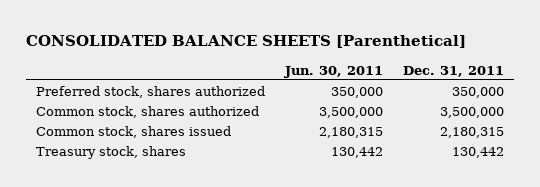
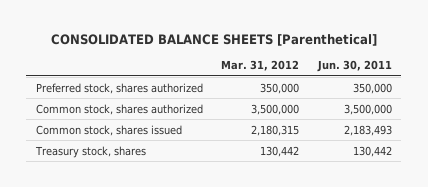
- | Jun. 30, 2011 | Dec. 31, 2011
+ | Mar. 31, 2012 | Jun. 30, 2011
- Common stock, shares issued | 2,180,315 | 2,180,315
+ Common stock, shares issued | 2,180,315 | 2,183,493

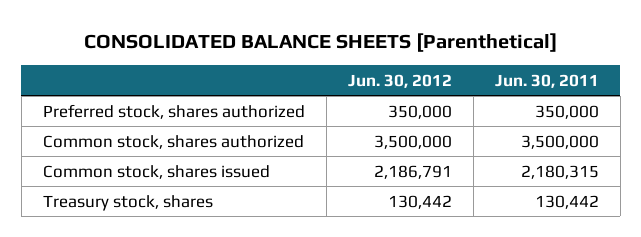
- | Mar. 31, 2012 | Jun. 30, 2011
+ | Jun. 30, 2012 | Jun. 30, 2011
- Common stock, shares issued | 2,180,315 | 2,183,493
+ Common stock, shares issued | 2,186,791 | 2,180,315

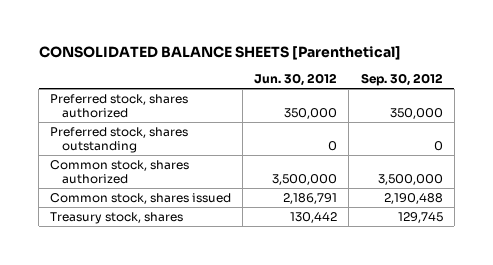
- | Jun. 30, 2012 | Jun. 30, 2011
+ | Jun. 30, 2012 | Sep. 30, 2012
+ Preferred stock, shares outstanding | 0 | 0

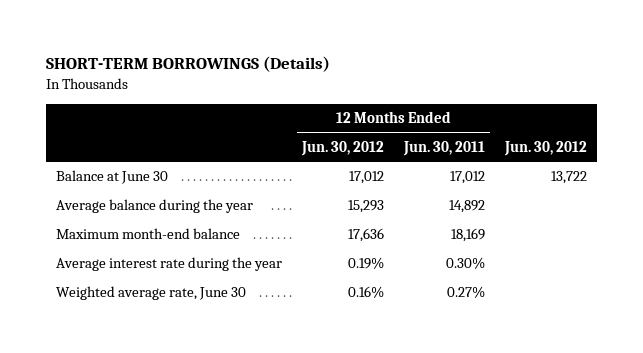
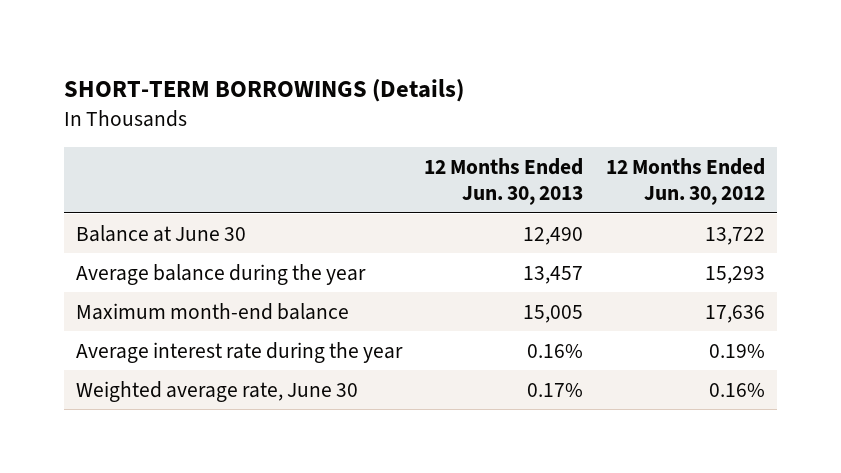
- | 12 Months Ended Jun. 30, 2012 | 12 Months Ended Jun. 30, 2011 | Jun. 30, 2012
+ | 12 Months Ended Jun. 30, 2013 | 12 Months Ended Jun. 30, 2012
- Balance at June 30 | 17,012 | 17,012 | 13,722
+ Balance at June 30 | 12,490 | 13,722

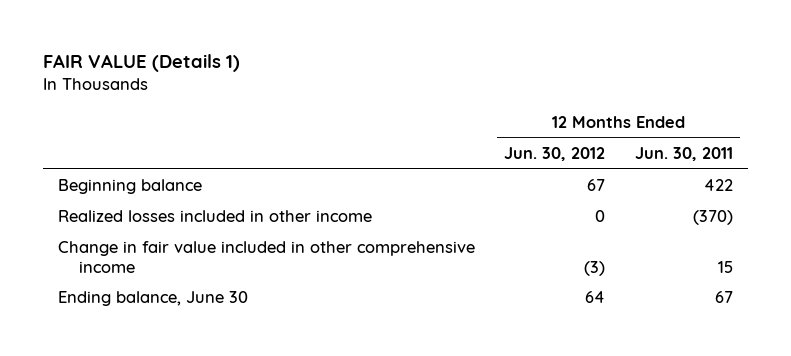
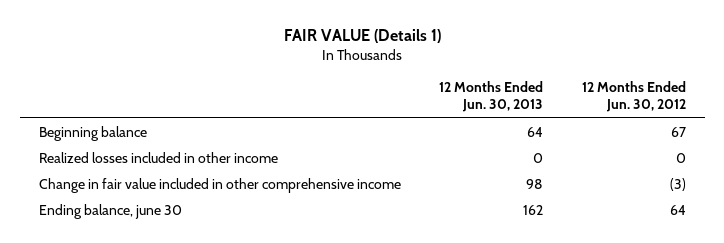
- | 12 Months Ended Jun. 30, 2012 | 12 Months Ended Jun. 30, 2011
+ | 12 Months Ended Jun. 30, 2013 | 12 Months Ended Jun. 30, 2012
- Ending balance, June 30 | 64 | 67
+ Ending balance, june 30 | 162 | 64

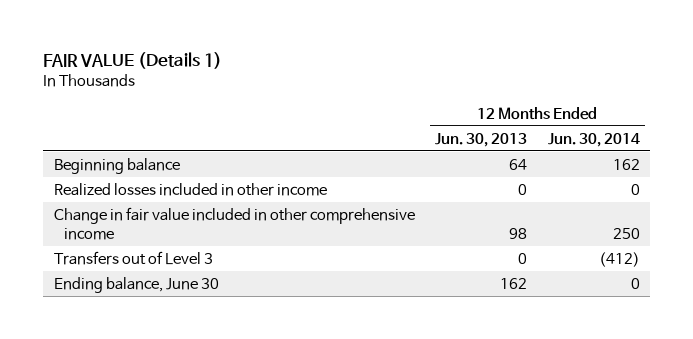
- | 12 Months Ended Jun. 30, 2013 | 12 Months Ended Jun. 30, 2012
+ | 12 Months Ended Jun. 30, 2013 | 12 Months Ended Jun. 30, 2014
- Ending balance, june 30 | 162 | 64
+ Transfers out of Level 3 | 0 | (412)
+ Ending balance, June 30 | 162 | 0

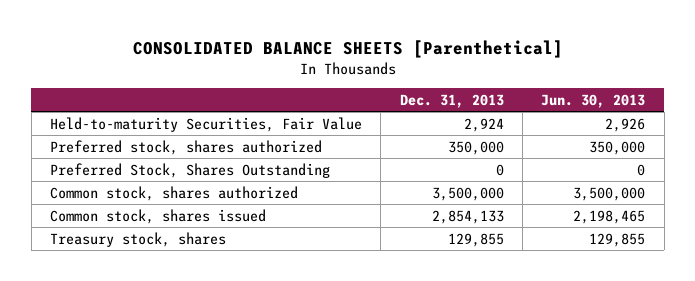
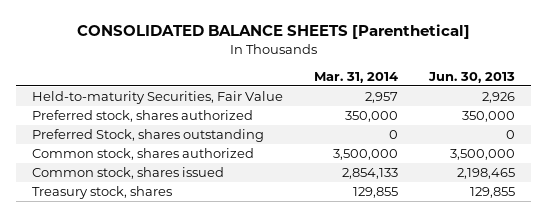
- | Dec. 31, 2013 | Jun. 30, 2013
+ | Mar. 31, 2014 | Jun. 30, 2013
- Preferred Stock, Shares Outstanding | 0 | 0
+ Preferred Stock, shares outstanding | 0 | 0

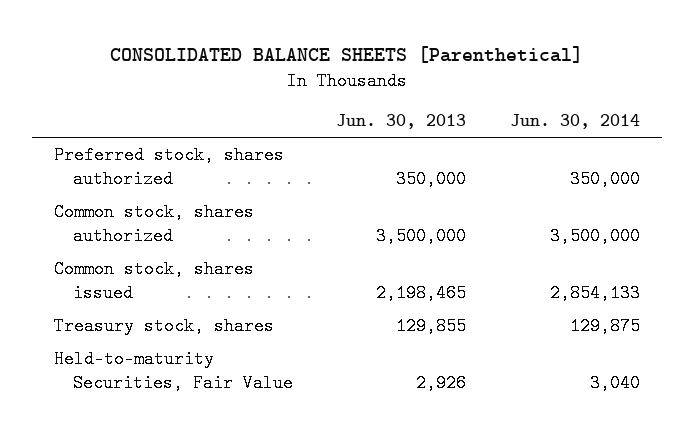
- | Mar. 31, 2014 | Jun. 30, 2013
+ | Jun. 30, 2013 | Jun. 30, 2014
- Preferred Stock, shares outstanding | 0 | 0
moved down: Held-to-maturity Securities, Fair Value | 2,926 | 3,040

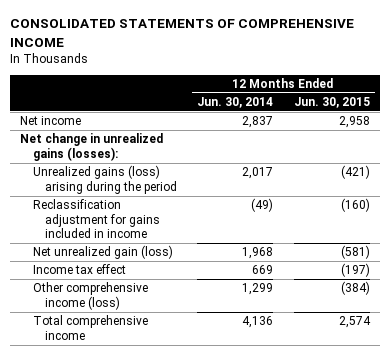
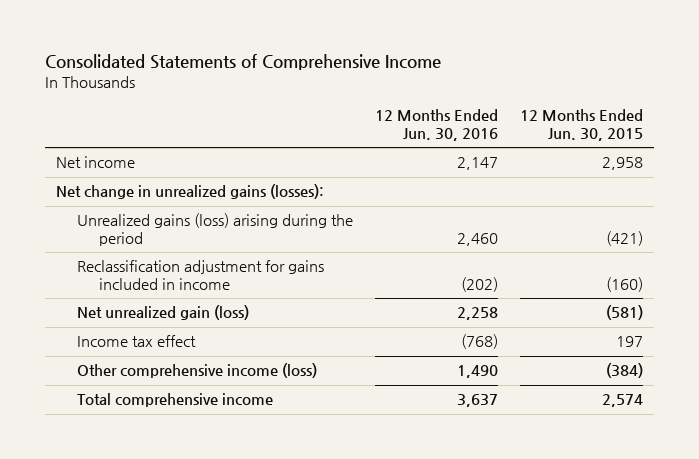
- CONSOLIDATED STATEMENTS OF COMPREHENSIVE INCOME
+ Consolidated Statements of Comprehensive Income
- | 12 Months Ended Jun. 30, 2014 | 12 Months Ended Jun. 30, 2015
+ | 12 Months Ended Jun. 30, 2016 | 12 Months Ended Jun. 30, 2015
- Income tax effect | 669 | (197)
+ Income tax effect | (768) | 197

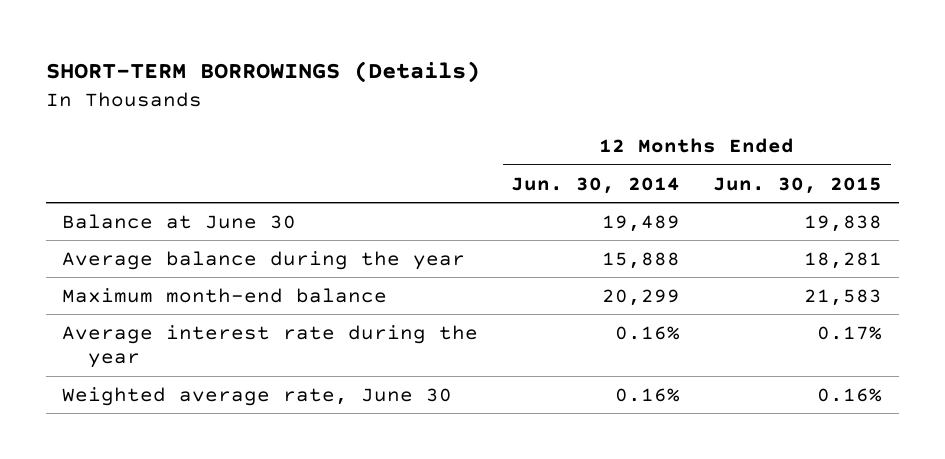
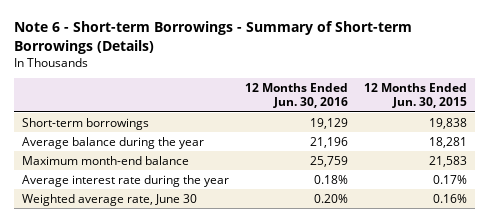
- SHORT-TERM BORROWINGS (Details)
+ Note 6 - Short-term Borrowings - Summary of Short-term Borrowings (Details)
- | 12 Months Ended Jun. 30, 2014 | 12 Months Ended Jun. 30, 2015
+ | 12 Months Ended Jun. 30, 2016 | 12 Months Ended Jun. 30, 2015
- Balance at June 30 | 19,489 | 19,838
+ Short-term borrowings | 19,129 | 19,838

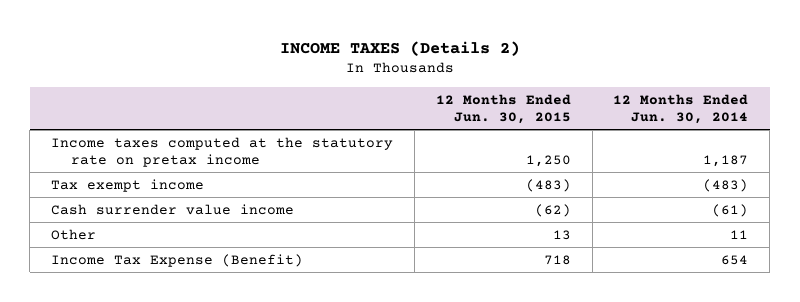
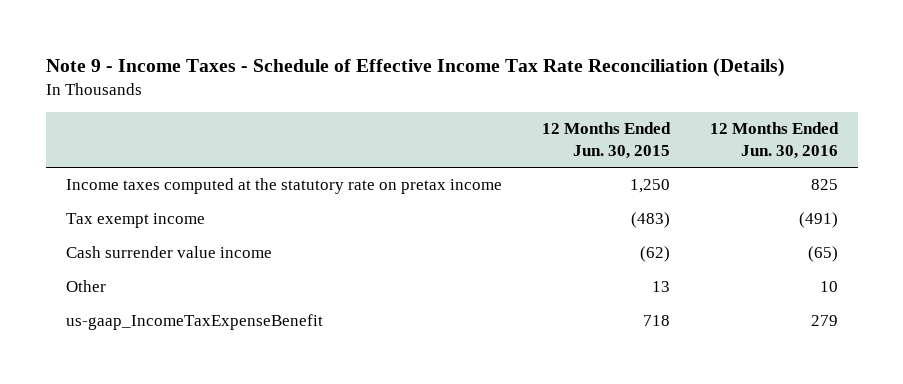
- INCOME TAXES (Details 2)
+ Note 9 - Income Taxes - Schedule of Effective Income Tax Rate Reconciliation (Details)
- | 12 Months Ended Jun. 30, 2015 | 12 Months Ended Jun. 30, 2014
+ | 12 Months Ended Jun. 30, 2015 | 12 Months Ended Jun. 30, 2016
- Income Tax Expense (Benefit) | 718 | 654
+ us-gaap_IncomeTaxExpenseBenefit | 718 | 279

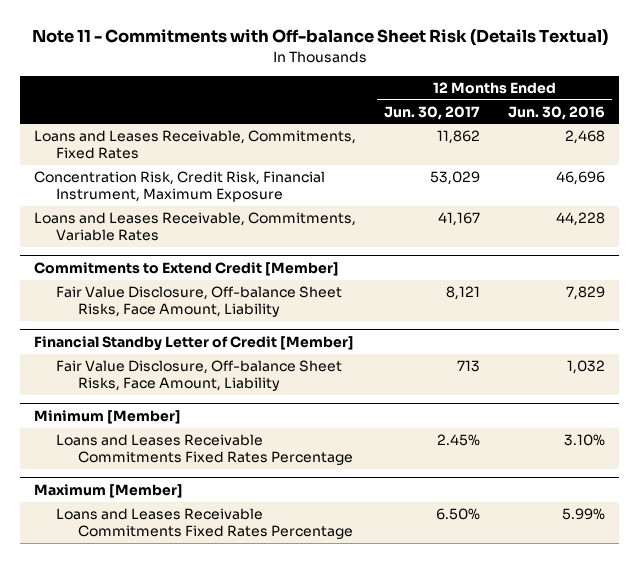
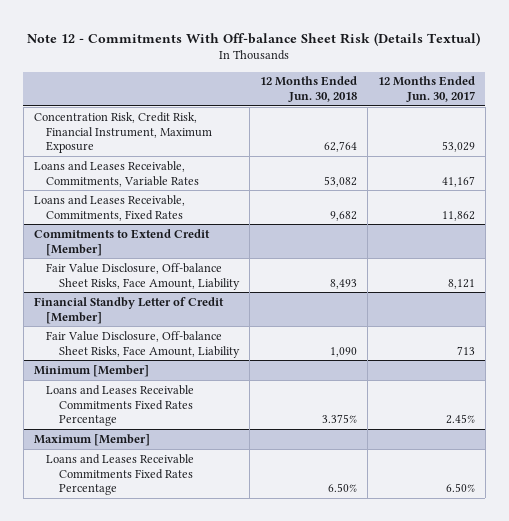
- Note 11 - Commitments with Off-balance Sheet Risk (Details Textual)
+ Note 12 - Commitments With Off-balance Sheet Risk (Details Textual)
- | 12 Months Ended Jun. 30, 2017 | 12 Months Ended Jun. 30, 2016
+ | 12 Months Ended Jun. 30, 2018 | 12 Months Ended Jun. 30, 2017
moved down: Loans and Leases Receivable, Commitments, Fixed Rates | 9,682 | 11,862

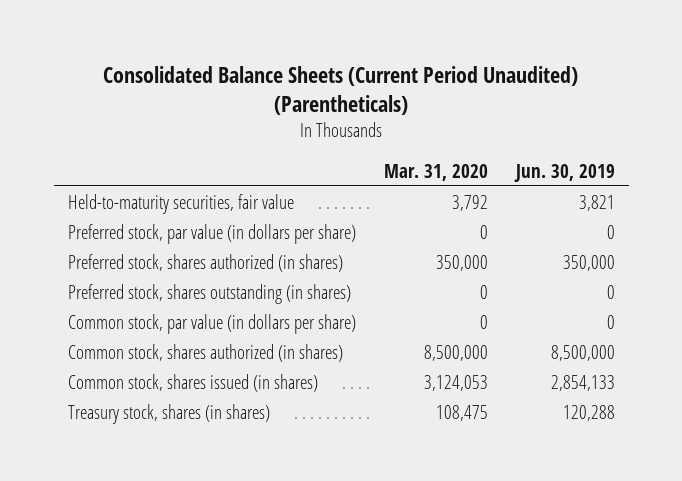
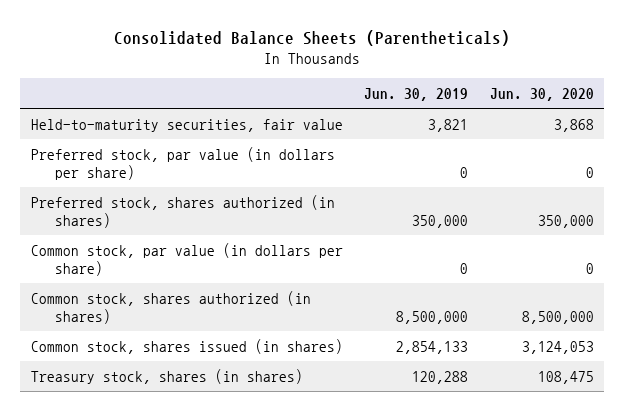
- Consolidated Balance Sheets (Current Period Unaudited) (Parentheticals)
+ Consolidated Balance Sheets (Parentheticals)
- | Mar. 31, 2020 | Jun. 30, 2019
+ | Jun. 30, 2019 | Jun. 30, 2020
- Preferred stock, shares outstanding (in shares) | 0 | 0

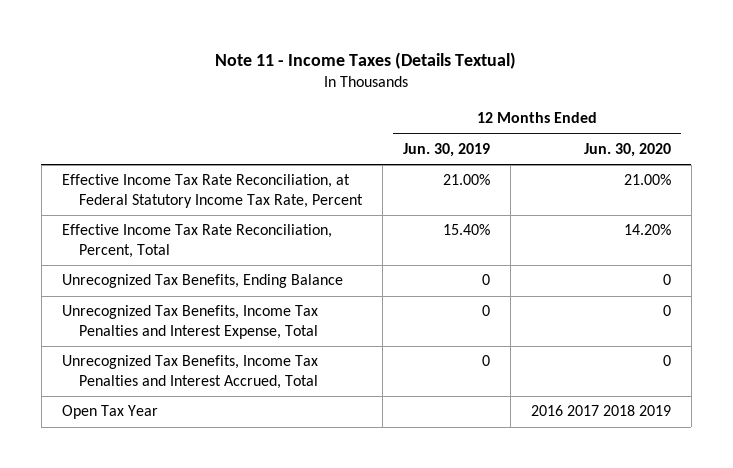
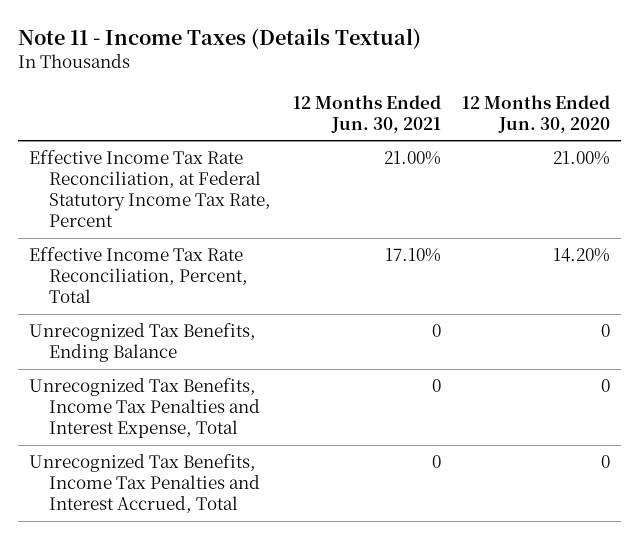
- | 12 Months Ended Jun. 30, 2019 | 12 Months Ended Jun. 30, 2020
+ | 12 Months Ended Jun. 30, 2021 | 12 Months Ended Jun. 30, 2020
- Open Tax Year | | 2016 2017 2018 2019

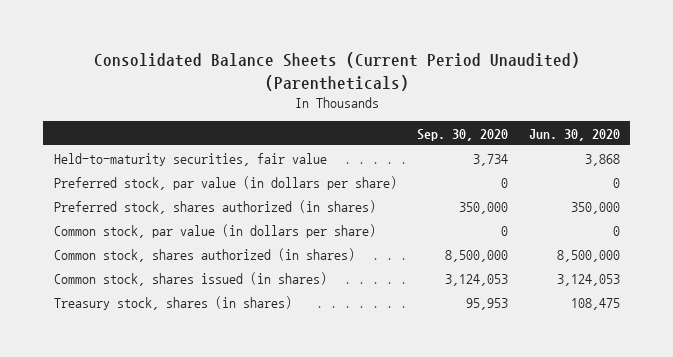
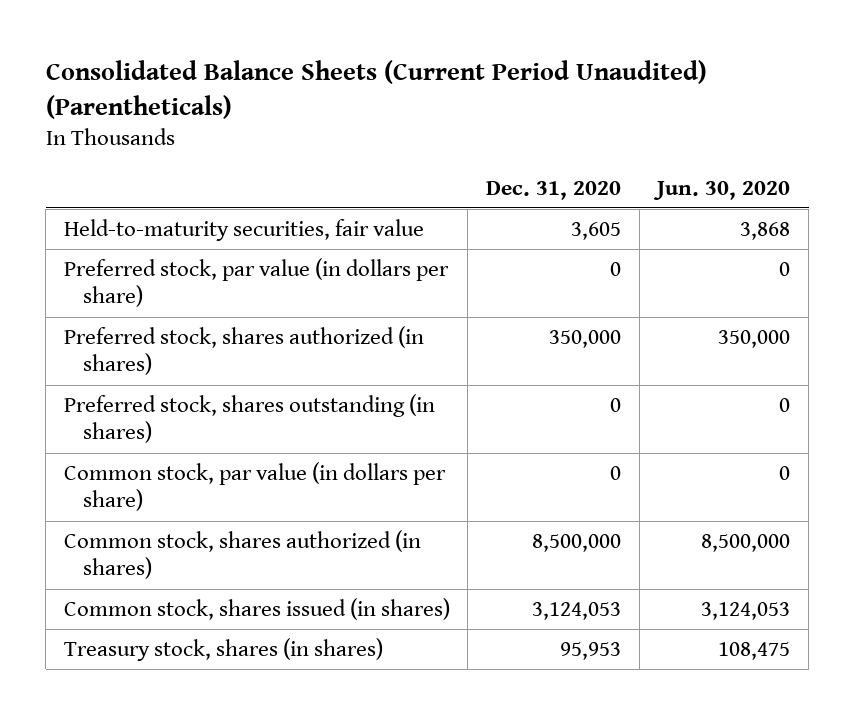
- | Sep. 30, 2020 | Jun. 30, 2020
+ | Dec. 31, 2020 | Jun. 30, 2020
+ Preferred stock, shares outstanding (in shares) | 0 | 0

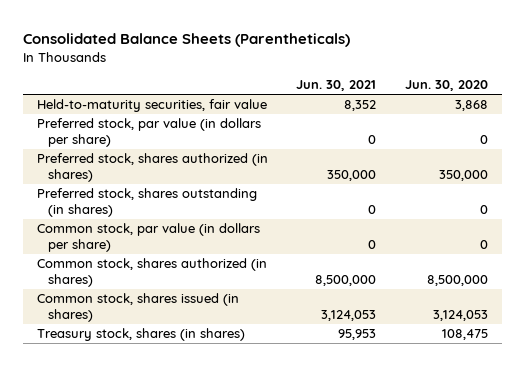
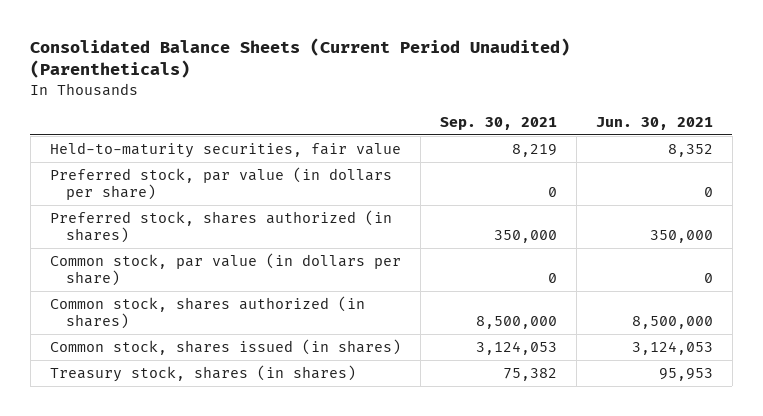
- Consolidated Balance Sheets (Parentheticals)
+ Consolidated Balance Sheets (Current Period Unaudited) (Parentheticals)
- | Jun. 30, 2021 | Jun. 30, 2020
+ | Sep. 30, 2021 | Jun. 30, 2021
- Preferred stock, shares outstanding (in shares) | 0 | 0

